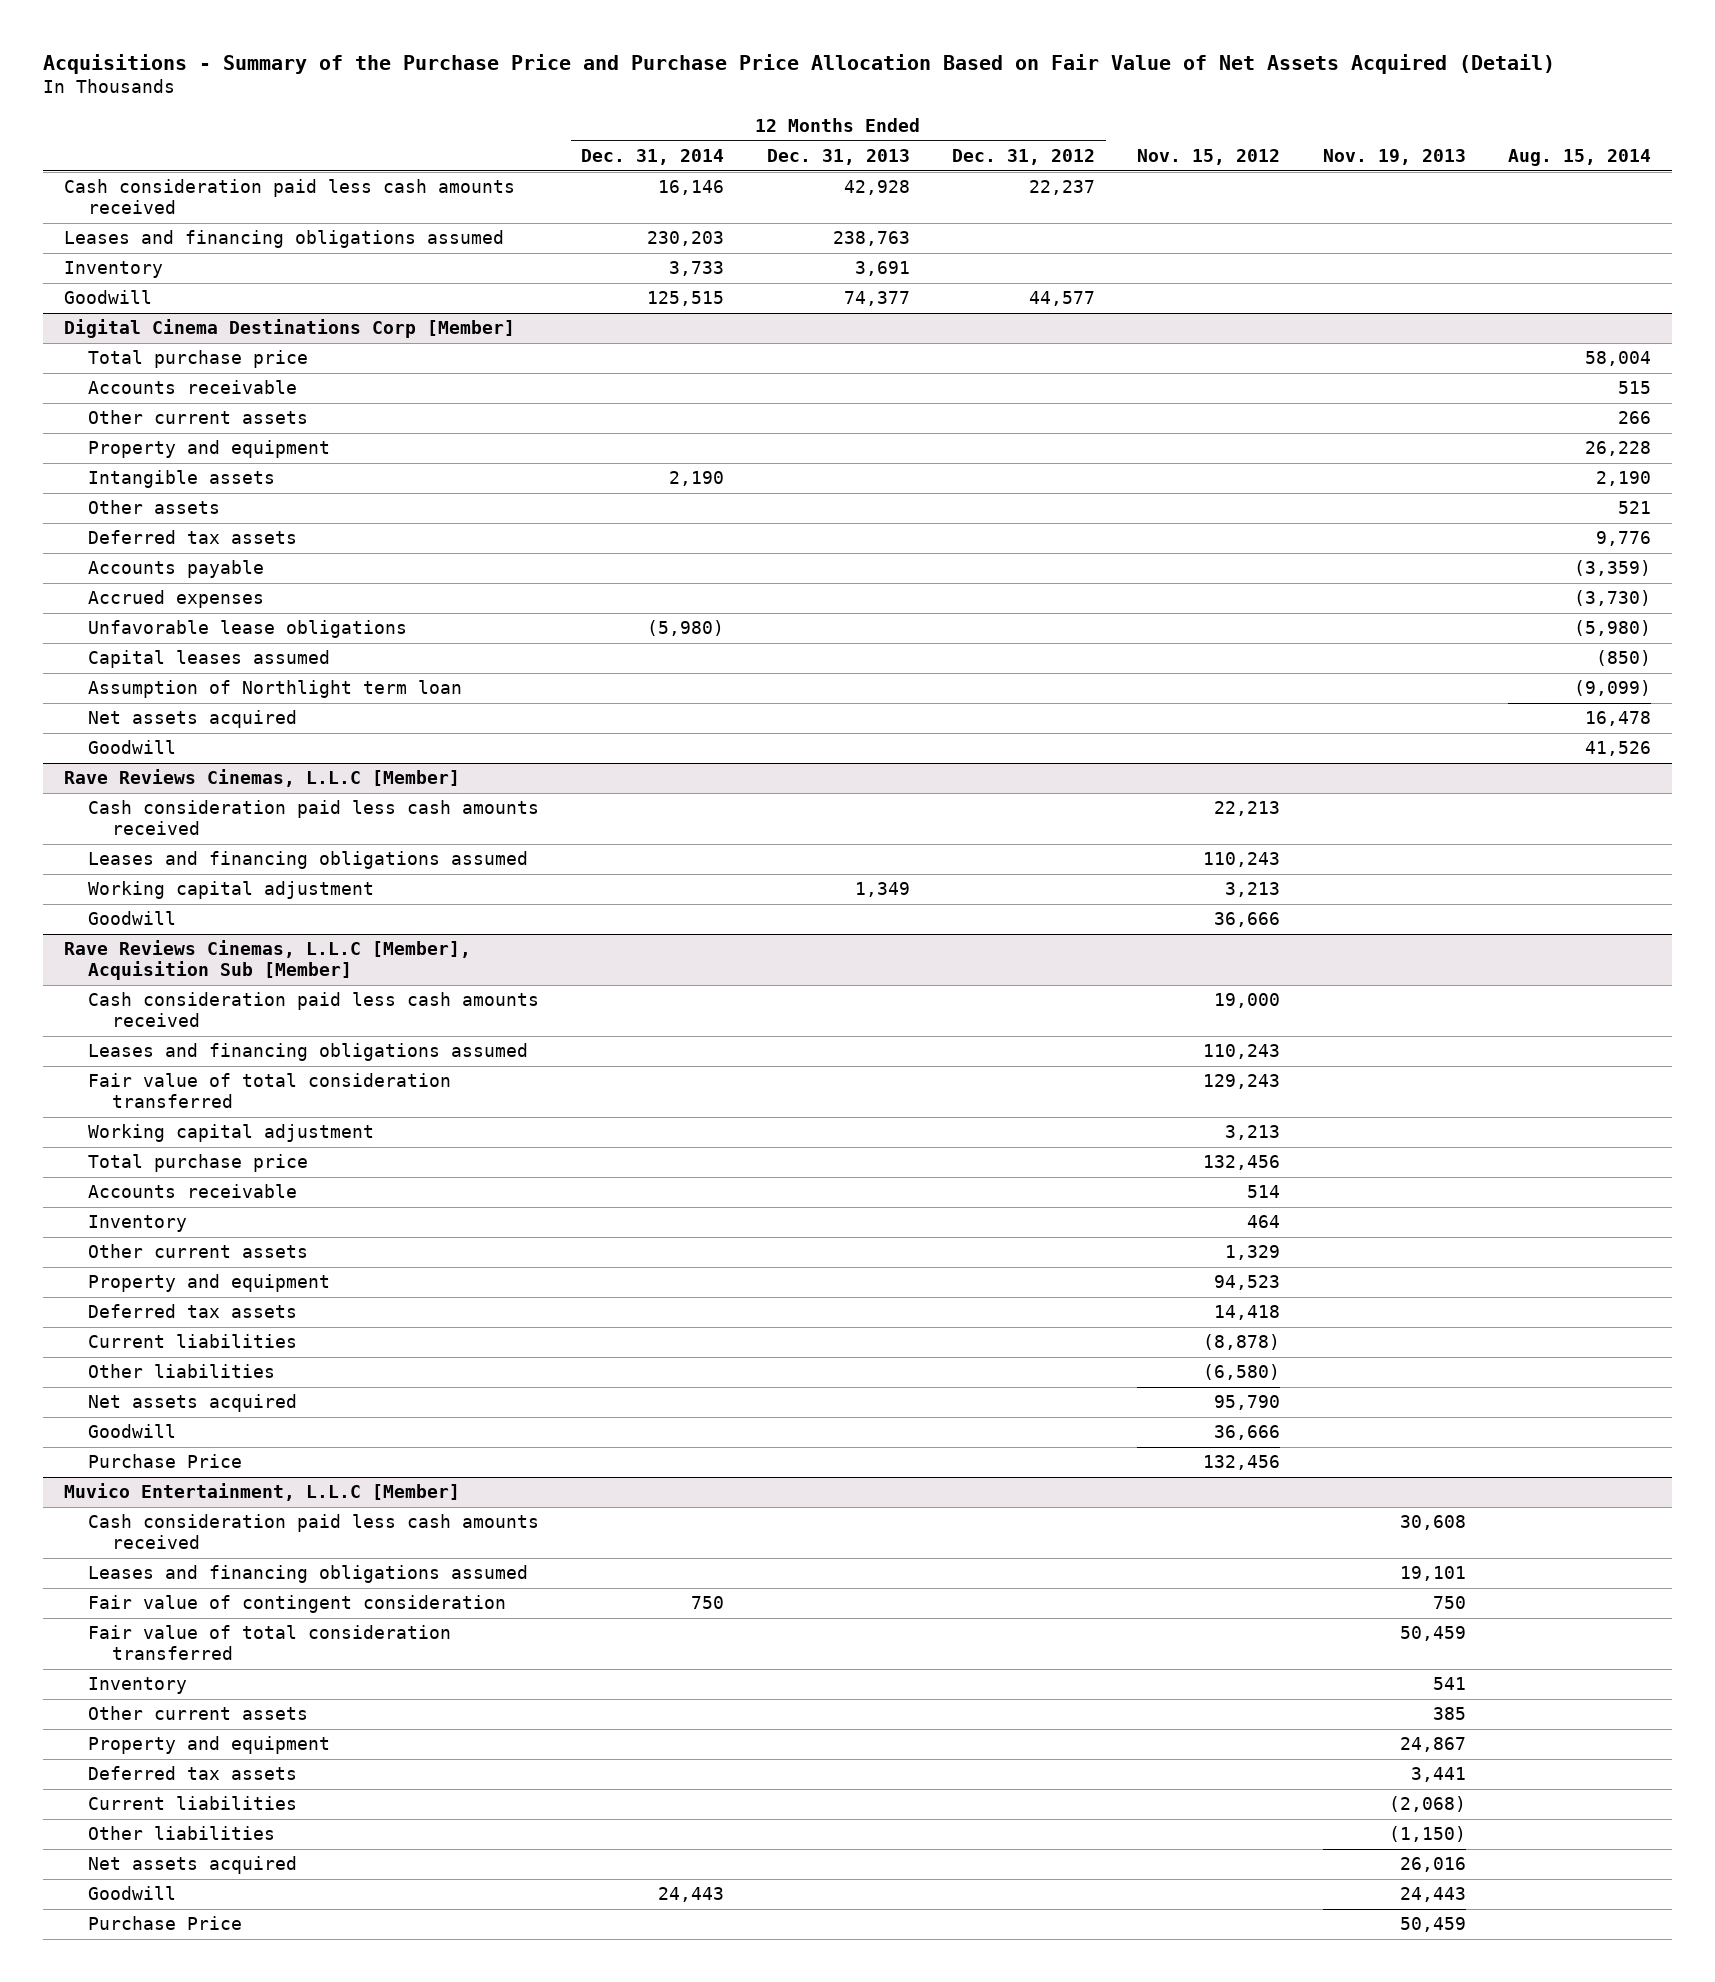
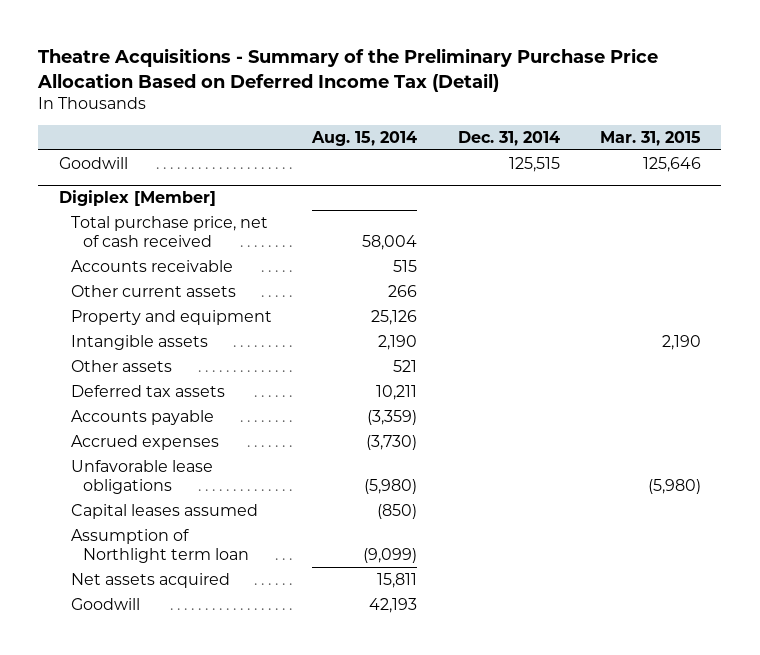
- Acquisitions - Summary of the Purchase Price and Purchase Price Allocation Based on Fair Value of Net Assets Acquired (Detail)
+ Theatre Acquisitions - Summary of the Preliminary Purchase Price Allocation Based on Deferred Income Tax (Detail)
- | 12 Months Ended Dec. 31, 2014 | 12 Months Ended Dec. 31, 2013 | 12 Months Ended Dec. 31, 2012 | Nov. 15, 2012 | Nov. 19, 2013 | Aug. 15, 2014
+ | Aug. 15, 2014 | Dec. 31, 2014 | Mar. 31, 2015
- Cash consideration paid less cash amounts received | 16,146 | 42,928 | 22,237 | | |
- Leases and financing obligations assumed | 230,203 | 238,763 | | | |
- Inventory | 3,733 | 3,691 | | | |
- Digital Cinema Destinations Corp [Member]
- Total purchase price | | | | | | 58,004
+ Digiplex [Member]
+ Total purchase price, net of cash received | 58,004 | |
- Property and equipment | | | | | | 26,228
+ Property and equipment | 25,126 | |
- Deferred tax assets | | | | | | 9,776
+ Deferred tax assets | 10,211 | |
- Net assets acquired | | | | | | 16,478
- Goodwill | | | | | | 41,526
- Rave Reviews Cinemas, L.L.C [Member]
- Cash consideration paid less cash amounts received | | | | 22,213 | |
- Leases and financing obligations assumed | | | | 110,243 | |
- Working capital adjustment | | 1,349 | | 3,213 | |
- Goodwill | | | | 36,666 | |
- Rave Reviews Cinemas, L.L.C [Member], Acquisition Sub [Member]
- Cash consideration paid less cash amounts received | | | | 19,000 | |
- Leases and financing obligations assumed | | | | 110,243 | |
- Fair value of total consideration transferred | | | | 129,243 | |
- Working capital adjustment | | | | 3,213 | |
- Total purchase price | | | | 132,456 | |
- Accounts receivable | | | | 514 | |
- Inventory | | | | 464 | |
- Other current assets | | | | 1,329 | |
- Property and equipment | | | | 94,523 | |
- Deferred tax assets | | | | 14,418 | |
- Current liabilities | | | | (8,878) | |
- Other liabilities | | | | (6,580) | |
- Net assets acquired | | | | 95,790 | |
- Goodwill | | | | 36,666 | |
- Purchase Price | | | | 132,456 | |
- Muvico Entertainment, L.L.C [Member]
- Cash consideration paid less cash amounts received | | | | | 30,608 |
- Leases and financing obligations assumed | | | | | 19,101 |
- Fair value of contingent consideration | 750 | | | | 750 |
- Fair value of total consideration transferred | | | | | 50,459 |
- Inventory | | | | | 541 |
- Other current assets | | | | | 385 |
- Property and equipment | | | | | 24,867 |
- Deferred tax assets | | | | | 3,441 |
- Current liabilities | | | | | (2,068) |
- Other liabilities | | | | | (1,150) |
- Net assets acquired | | | | | 26,016 |
- Goodwill | 24,443 | | | | 24,443 |
- Purchase Price | | | | | 50,459 |
+ Net assets acquired | 15,811 | |
+ Goodwill | 42,193 | |

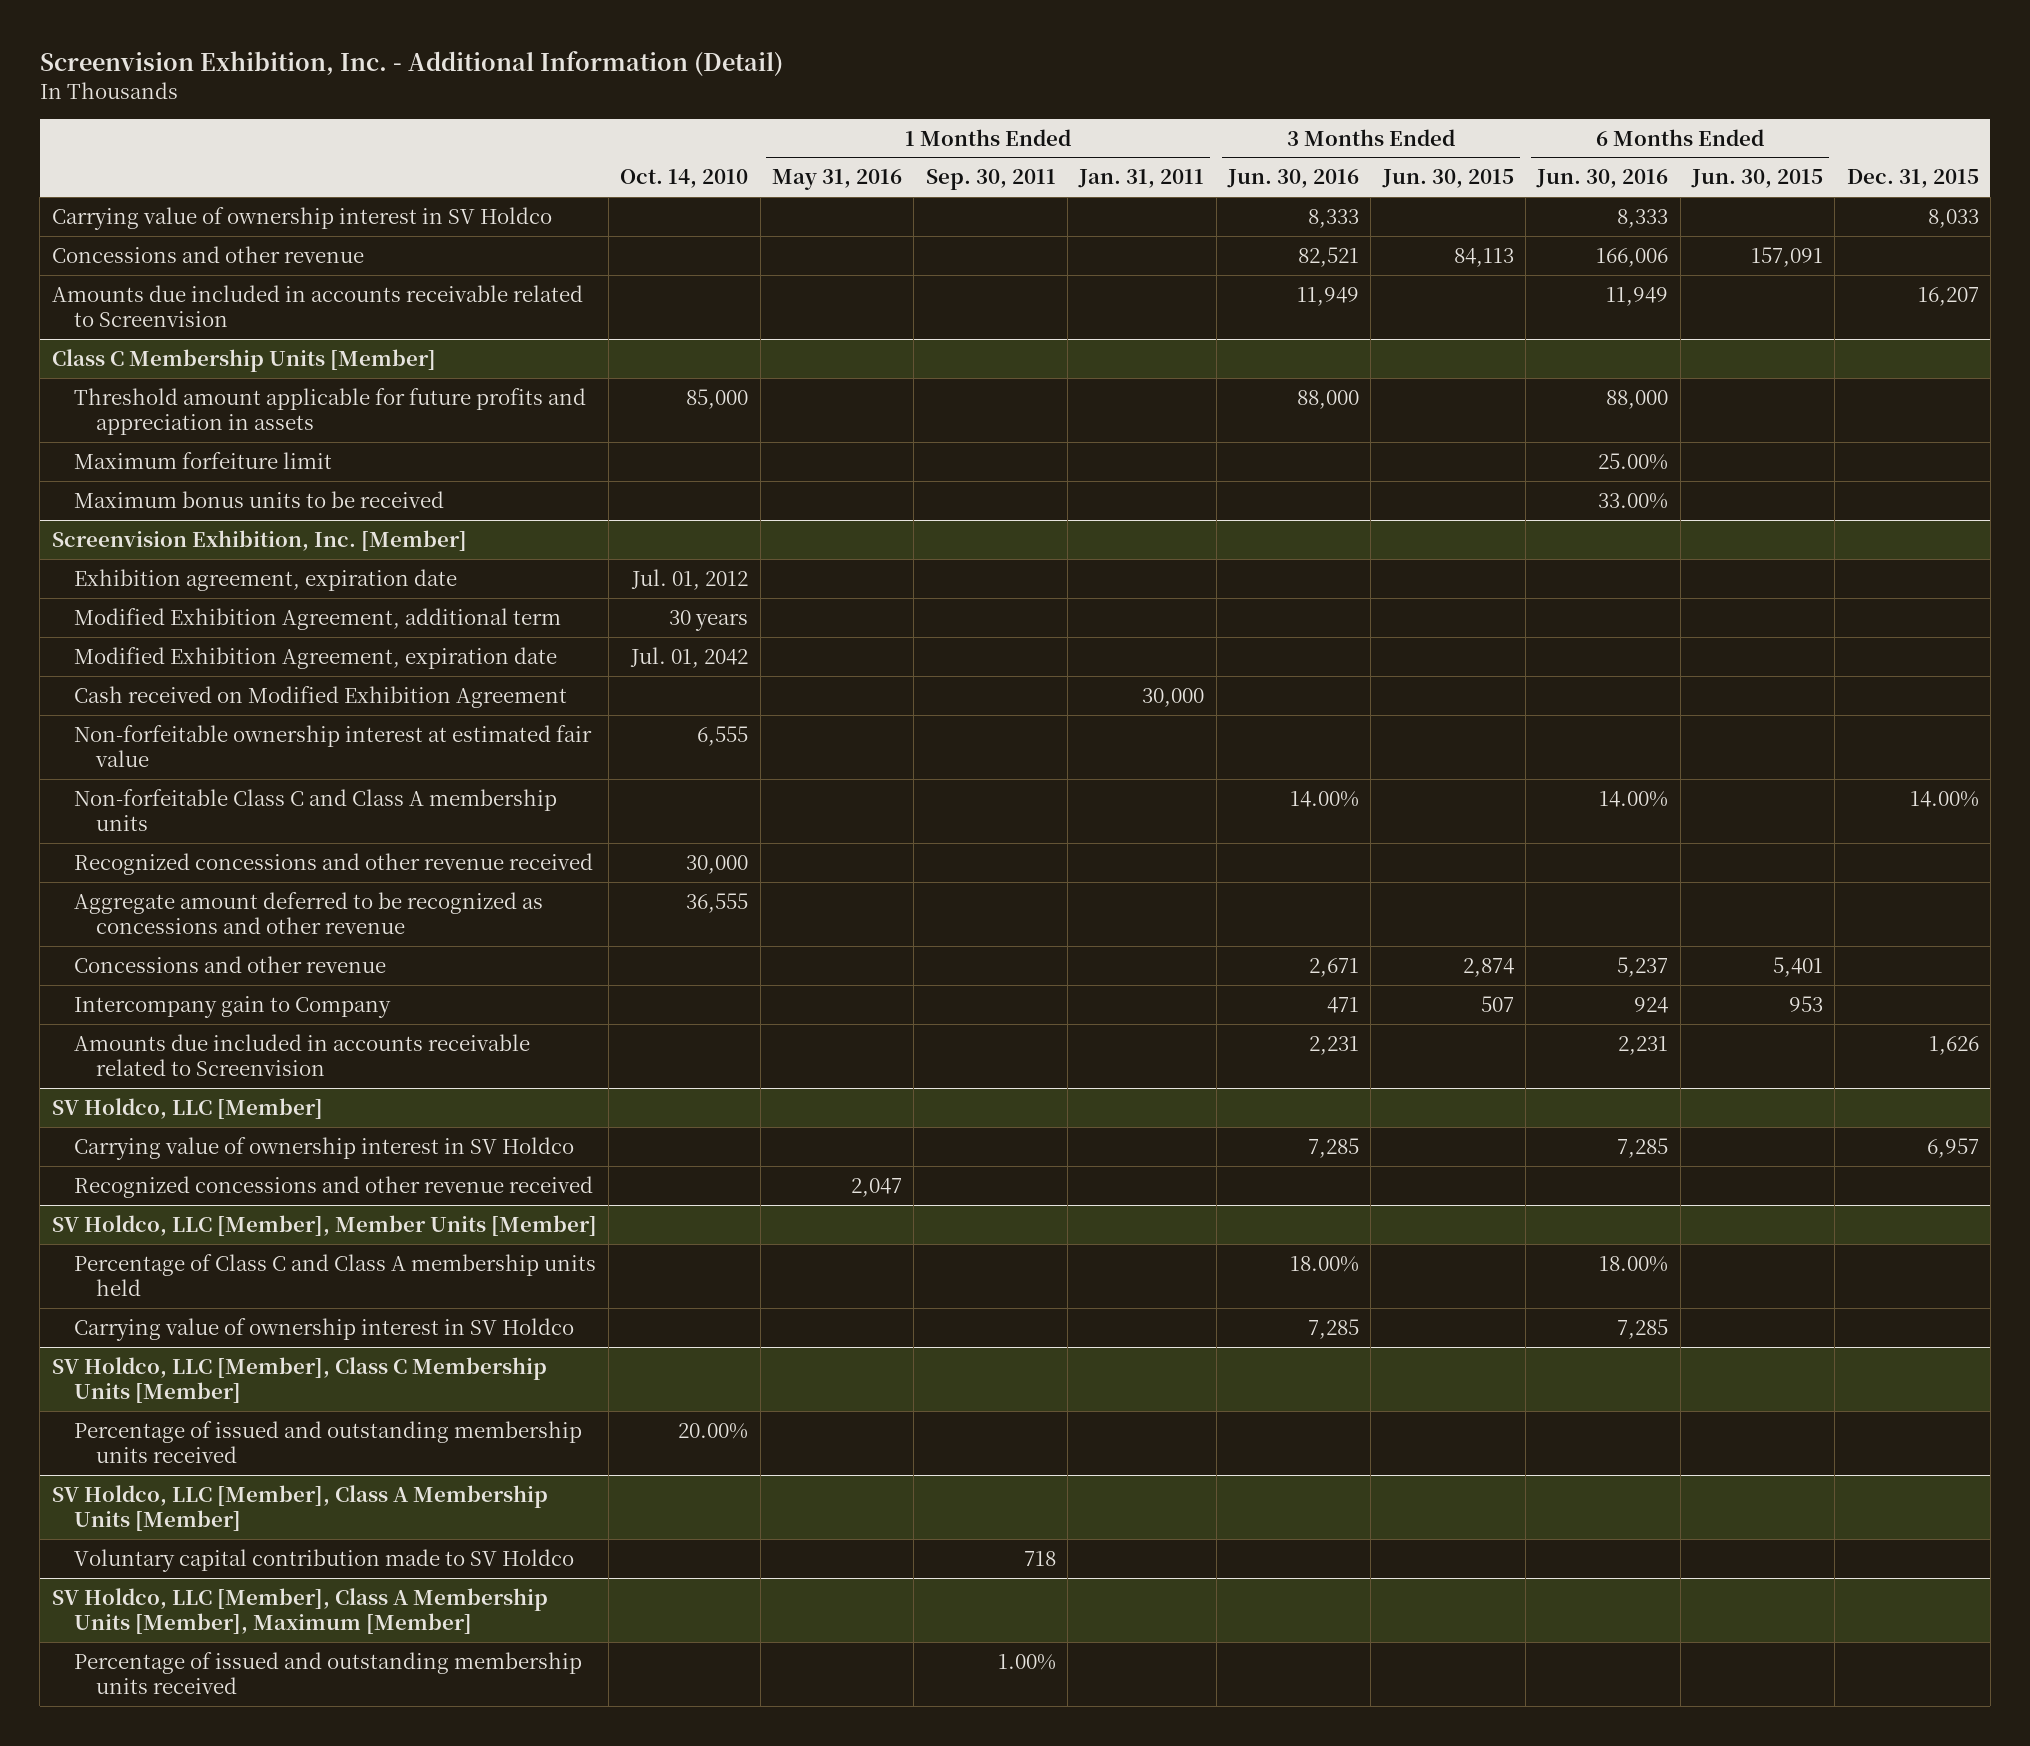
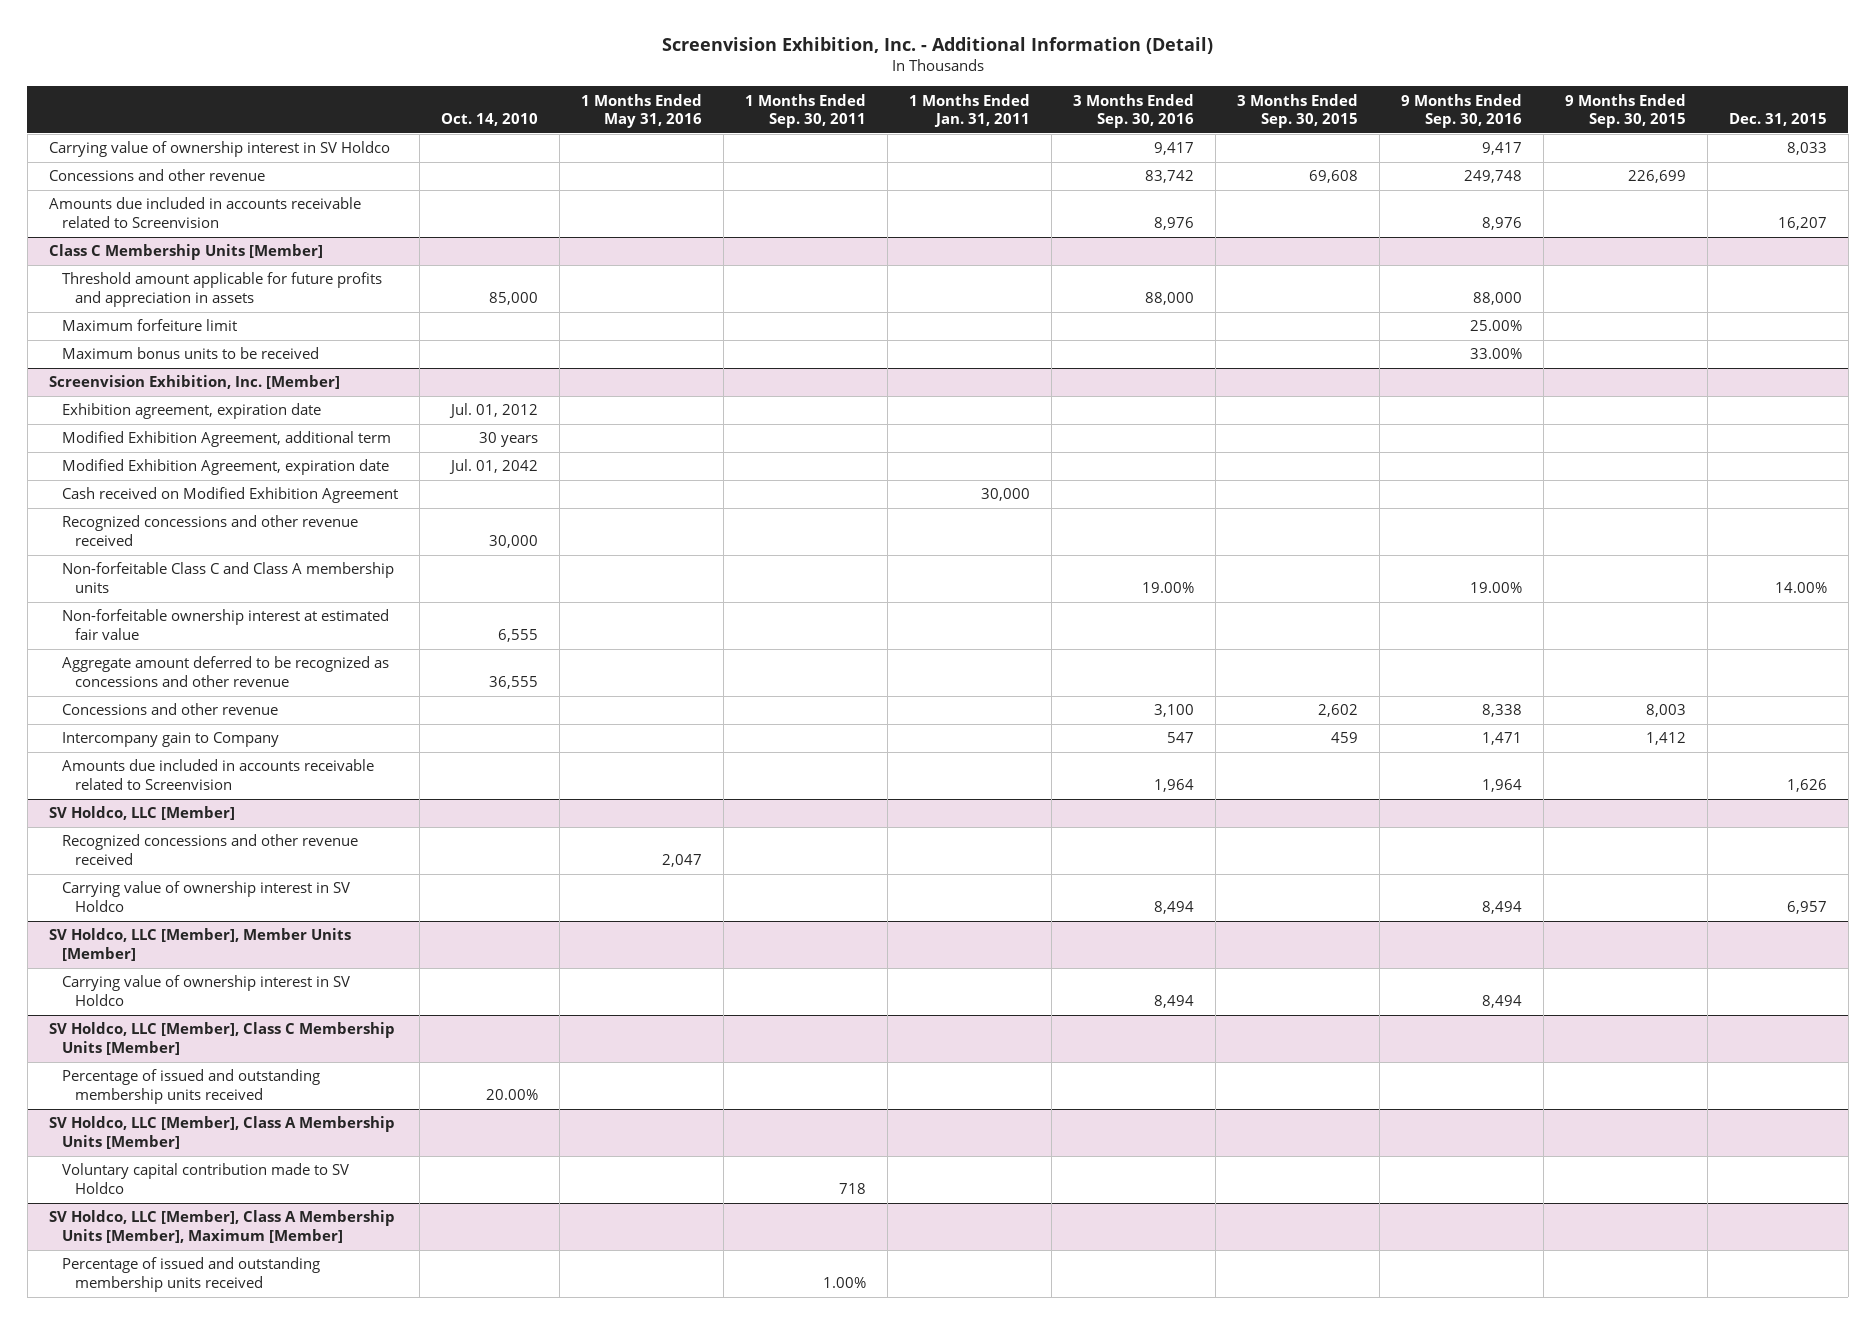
- | Oct. 14, 2010 | 1 Months Ended May 31, 2016 | 1 Months Ended Sep. 30, 2011 | 1 Months Ended Jan. 31, 2011 | 3 Months Ended Jun. 30, 2016 | 3 Months Ended Jun. 30, 2015 | 6 Months Ended Jun. 30, 2016 | 6 Months Ended Jun. 30, 2015 | Dec. 31, 2015
+ | Oct. 14, 2010 | 1 Months Ended May 31, 2016 | 1 Months Ended Sep. 30, 2011 | 1 Months Ended Jan. 31, 2011 | 3 Months Ended Sep. 30, 2016 | 3 Months Ended Sep. 30, 2015 | 9 Months Ended Sep. 30, 2016 | 9 Months Ended Sep. 30, 2015 | Dec. 31, 2015
@ Screenvision Exhibition, Inc. [Member]
moved down: Non-forfeitable Class C and Class A membership units | | | | | 19.00% | | 19.00% | | 14.00%
moved down: Non-forfeitable ownership interest at estimated fair value | 6,555 | | | | | | | |
@ SV Holdco, LLC [Member]
moved down: Carrying value of ownership interest in SV Holdco | | | | | 8,494 | | 8,494 | | 6,957
@ SV Holdco, LLC [Member], Member Units [Member]
- Percentage of Class C and Class A membership units held | | | | | 18.00% | | 18.00% | |

